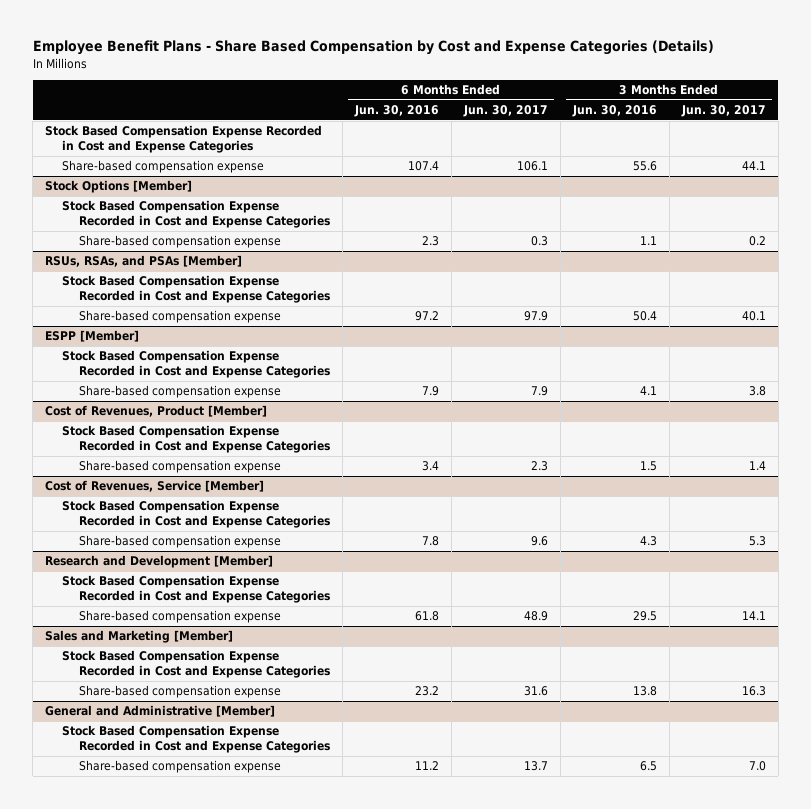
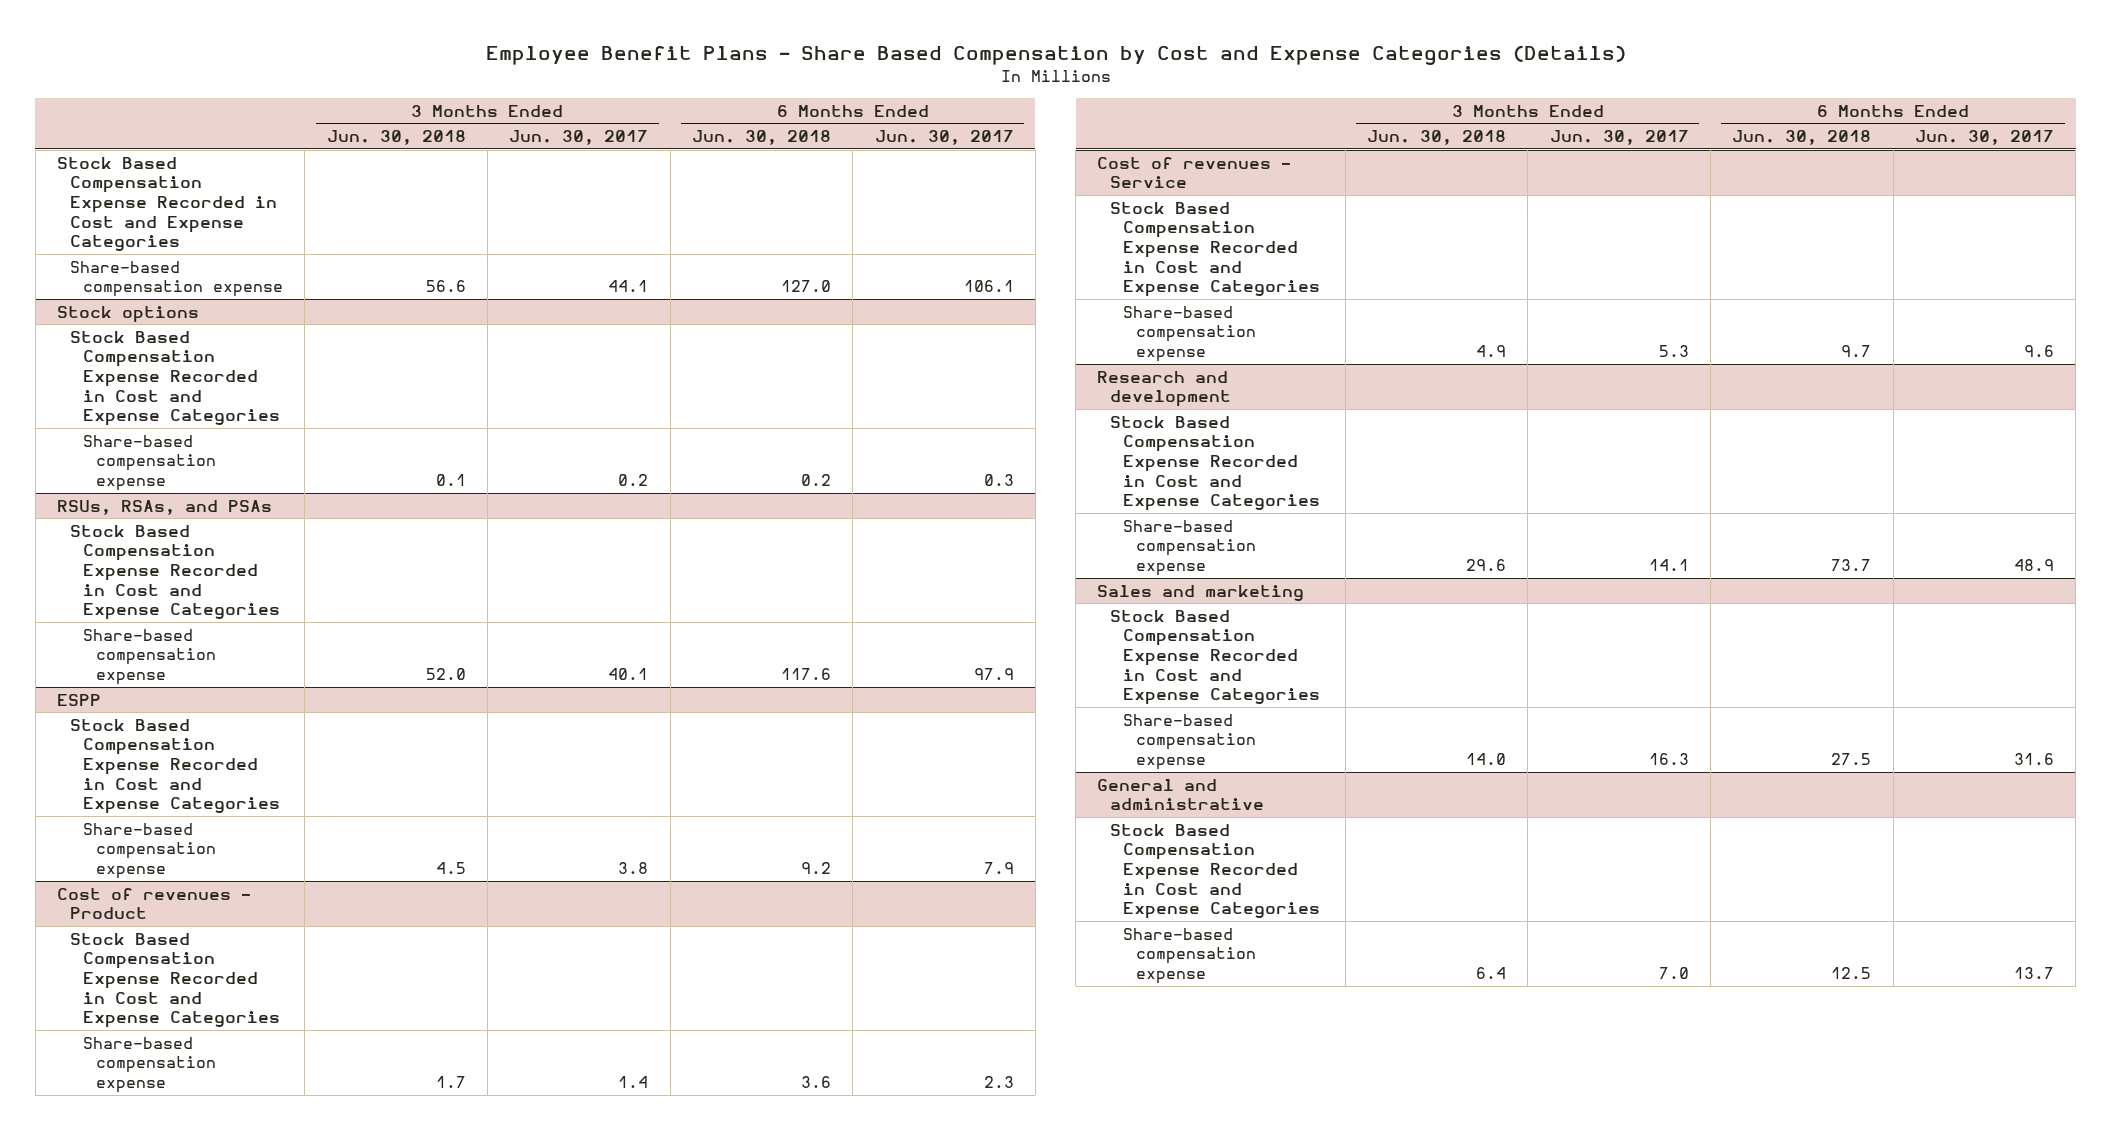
- | 6 Months Ended Jun. 30, 2016 | 6 Months Ended Jun. 30, 2017 | 3 Months Ended Jun. 30, 2016 | 3 Months Ended Jun. 30, 2017
+ | 3 Months Ended Jun. 30, 2018 | 3 Months Ended Jun. 30, 2017 | 6 Months Ended Jun. 30, 2018 | 6 Months Ended Jun. 30, 2017
- Stock Options [Member]
+ Stock options
- RSUs, RSAs, and PSAs [Member]
+ RSUs, RSAs, and PSAs
- ESPP [Member]
+ ESPP
- Cost of Revenues, Product [Member]
+ Cost of revenues - Product
- Cost of Revenues, Service [Member]
+ Cost of revenues - Service
- Research and Development [Member]
+ Research and development
- Sales and Marketing [Member]
+ Sales and marketing
- General and Administrative [Member]
+ General and administrative

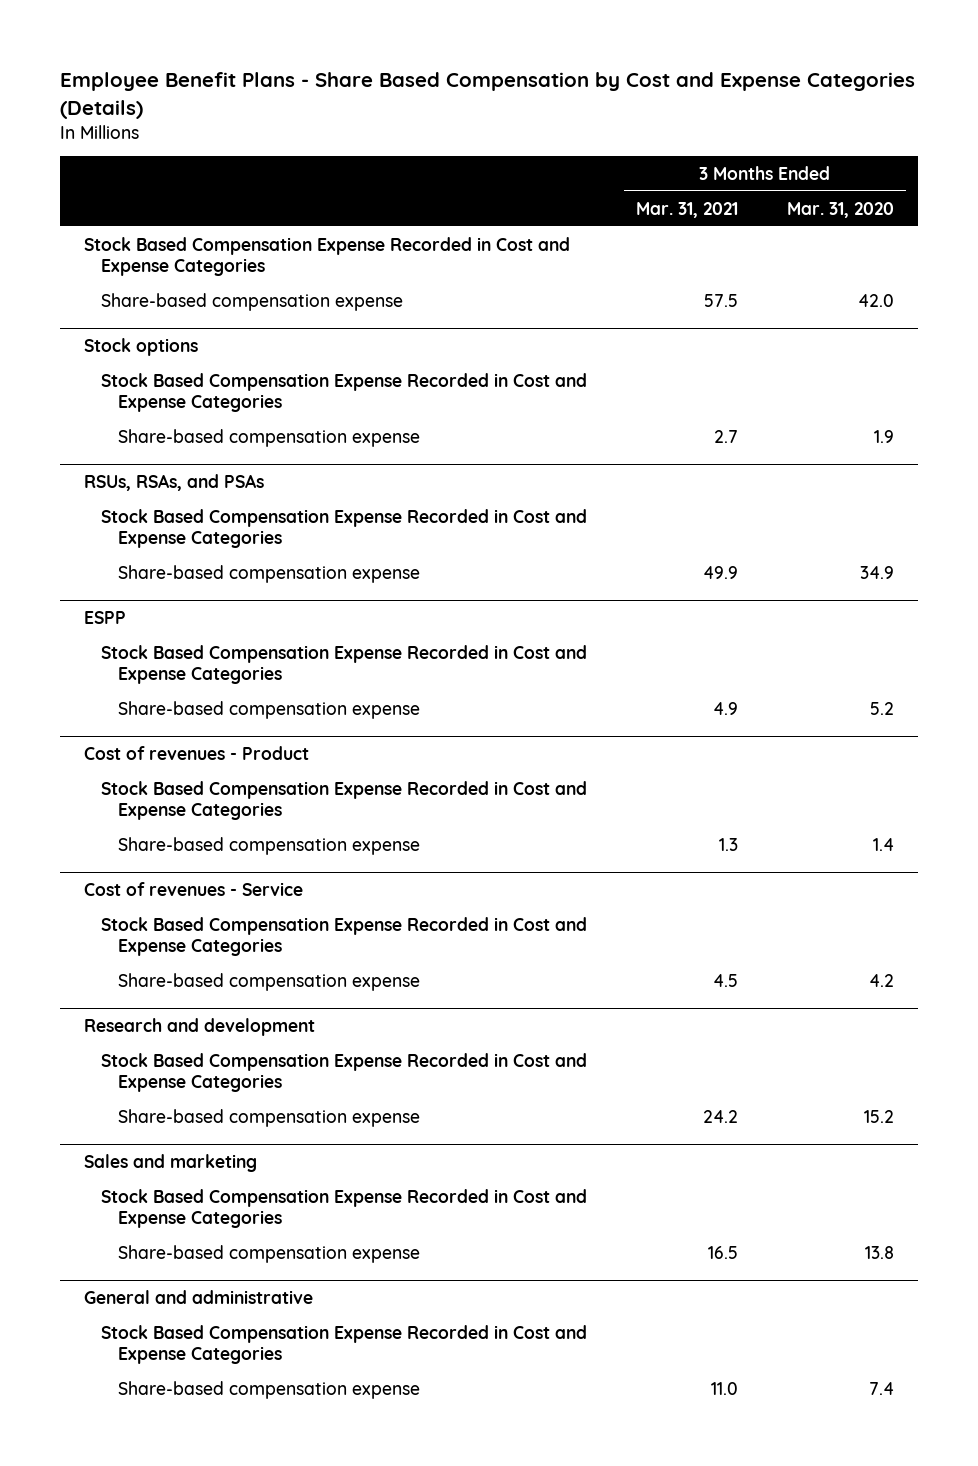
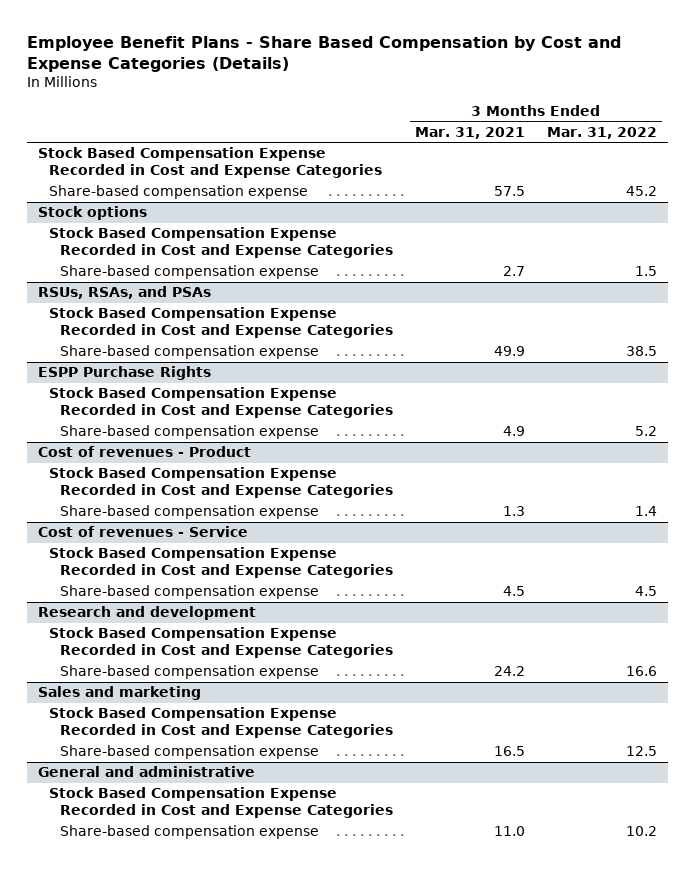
- | 3 Months Ended Mar. 31, 2021 | 3 Months Ended Mar. 31, 2020
+ | 3 Months Ended Mar. 31, 2021 | 3 Months Ended Mar. 31, 2022
- ESPP
+ ESPP Purchase Rights

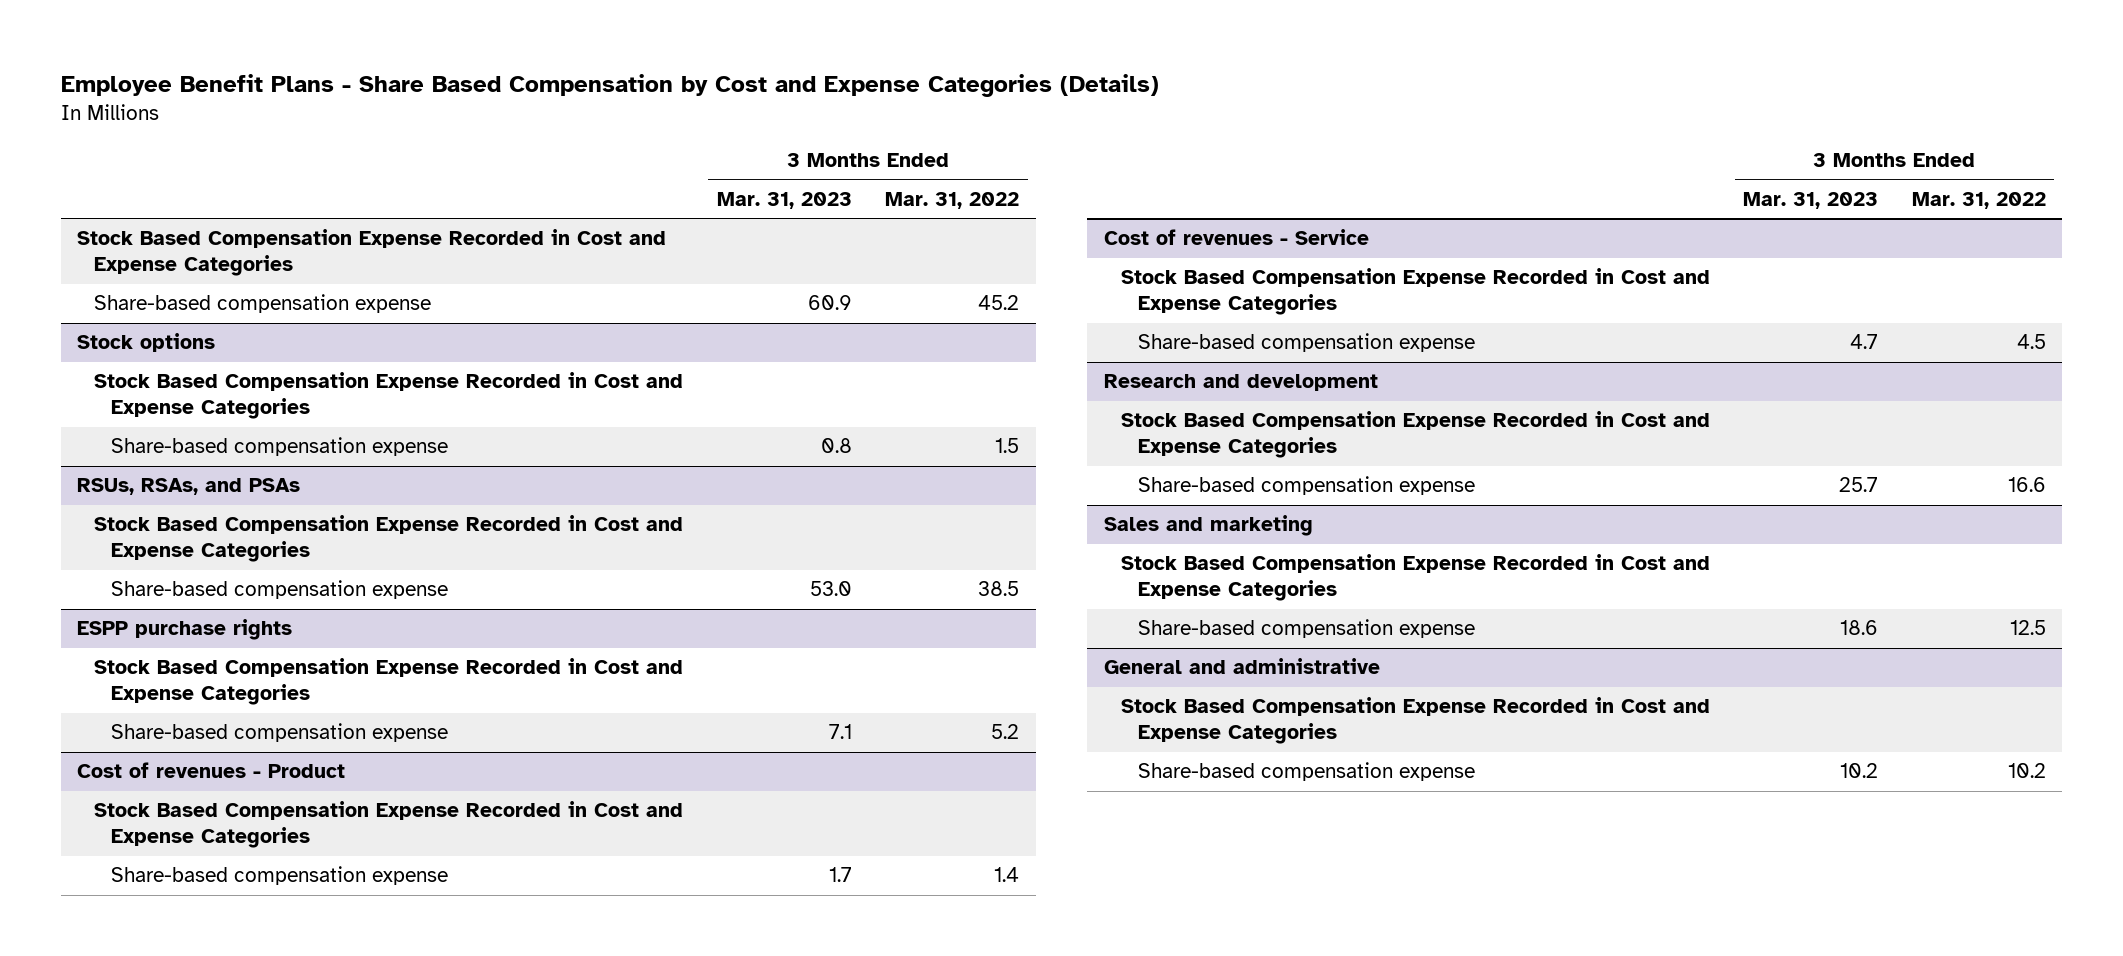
- | 3 Months Ended Mar. 31, 2021 | 3 Months Ended Mar. 31, 2022
+ | 3 Months Ended Mar. 31, 2023 | 3 Months Ended Mar. 31, 2022
- ESPP Purchase Rights
+ ESPP purchase rights

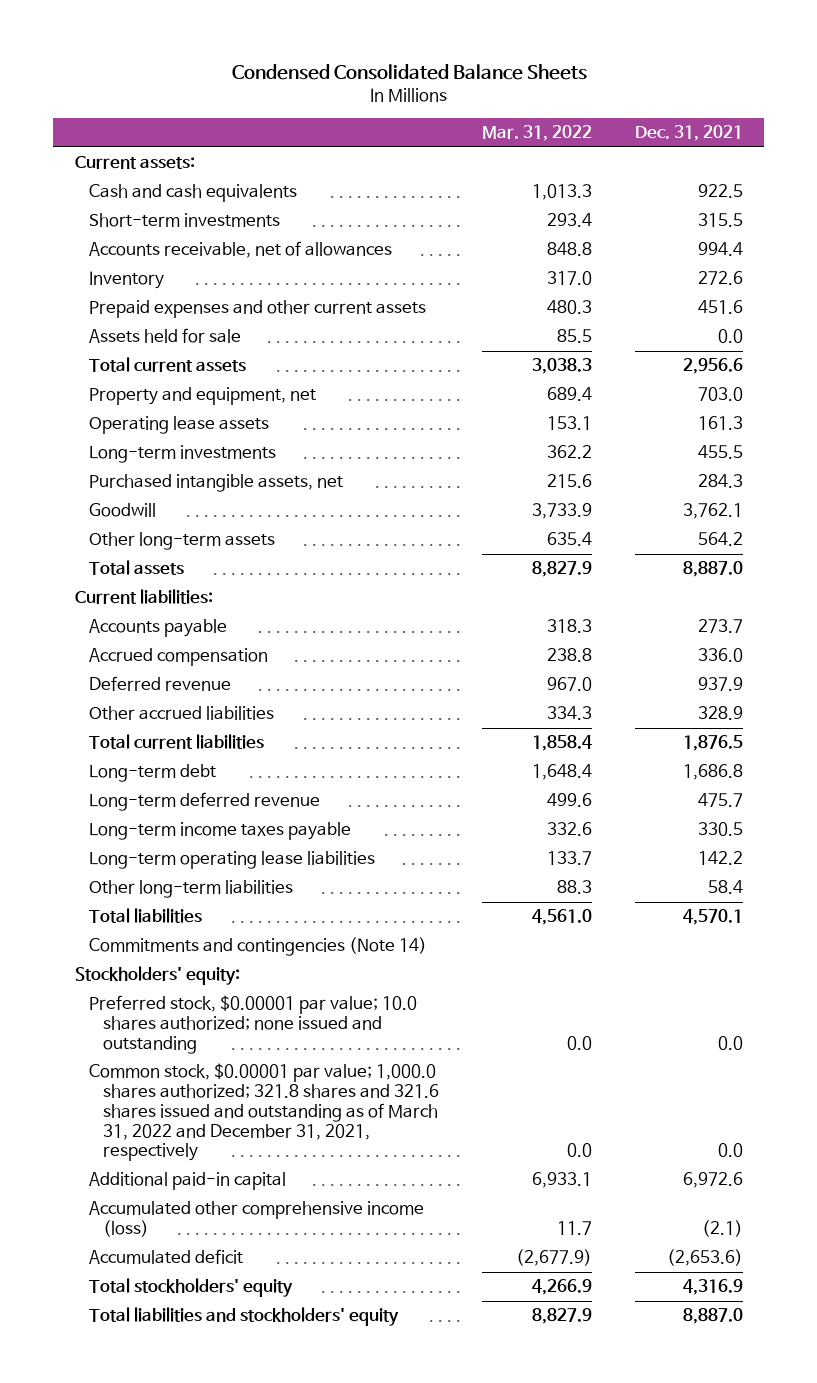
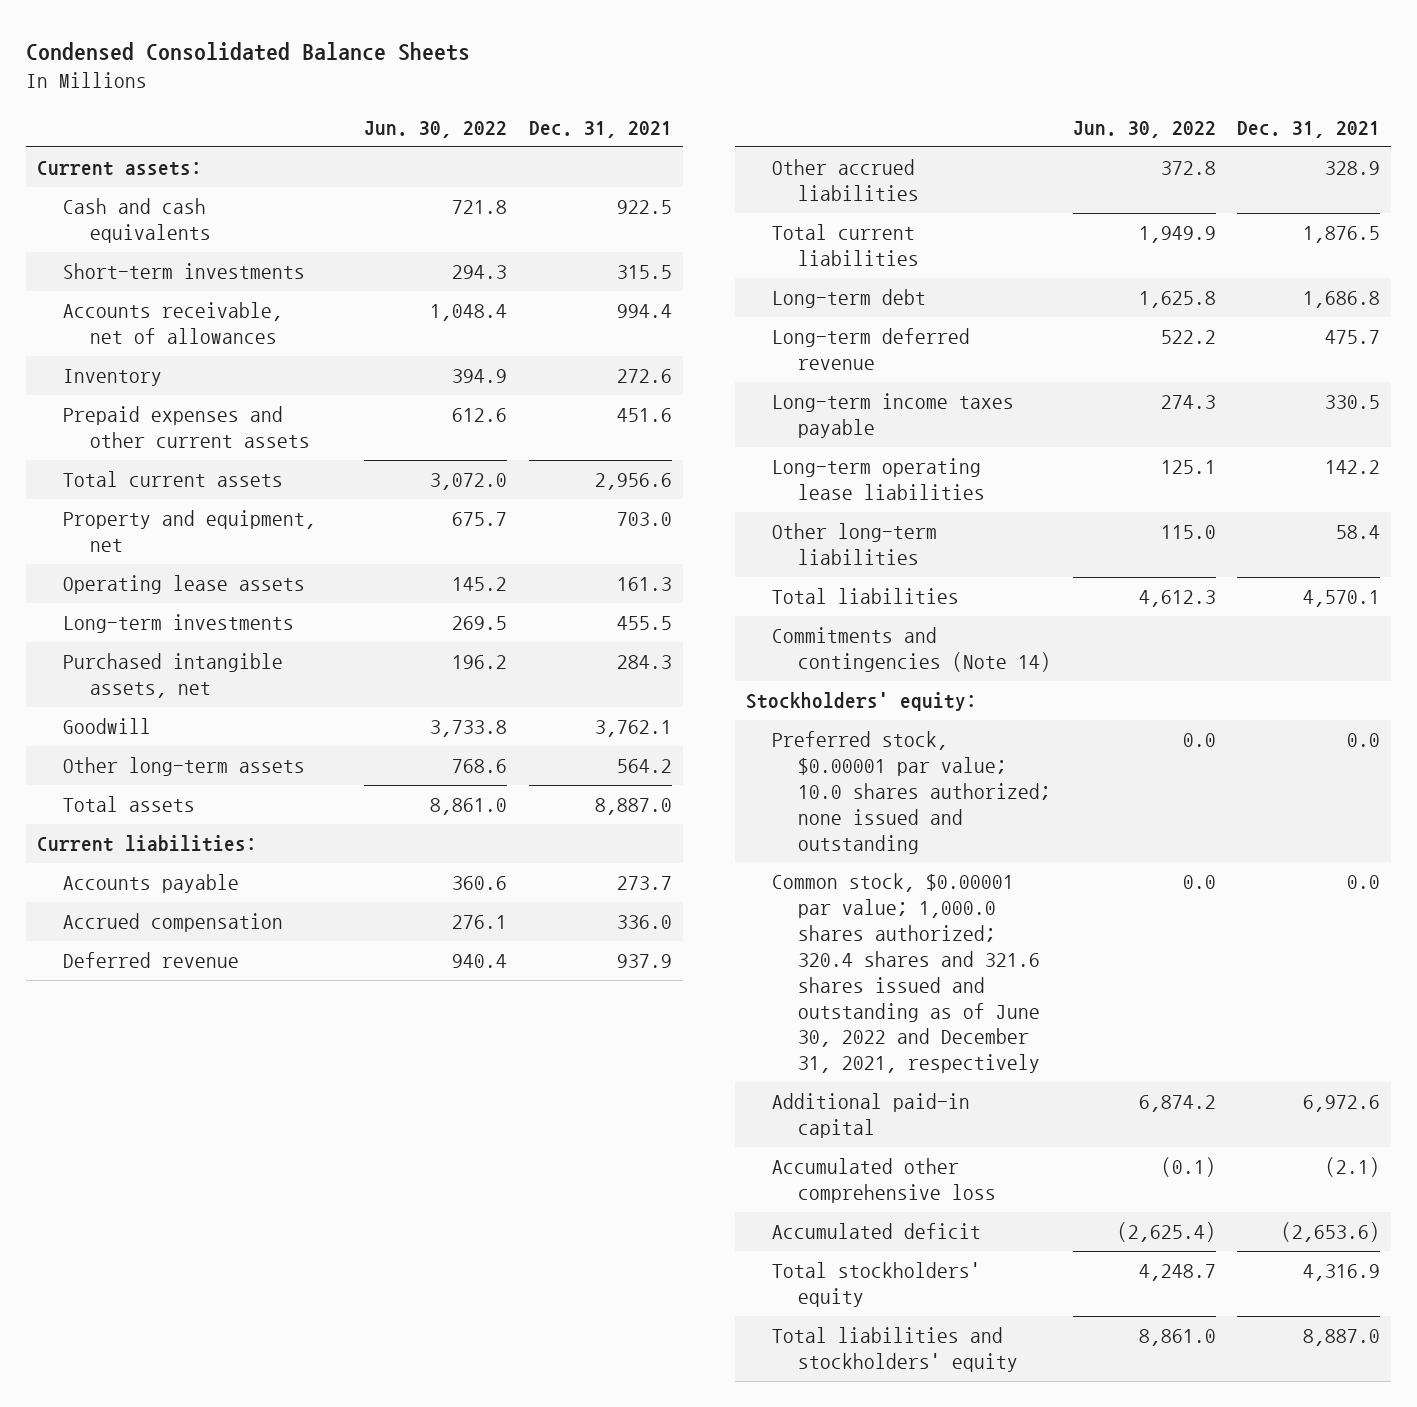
- | Mar. 31, 2022 | Dec. 31, 2021
+ | Jun. 30, 2022 | Dec. 31, 2021
- Assets held for sale | 85.5 | 0.0
- Common stock, $0.00001 par value; 1,000.0 shares authorized; 321.8 shares and 321.6 shares issued and outstanding as of March 31, 2022 and December 31, 2021, respectively | 0.0 | 0.0
+ Common stock, $0.00001 par value; 1,000.0 shares authorized; 320.4 shares and 321.6 shares issued and outstanding as of June 30, 2022 and December 31, 2021, respectively | 0.0 | 0.0
- Accumulated other comprehensive income (loss) | 11.7 | (2.1)
+ Accumulated other comprehensive loss | (0.1) | (2.1)

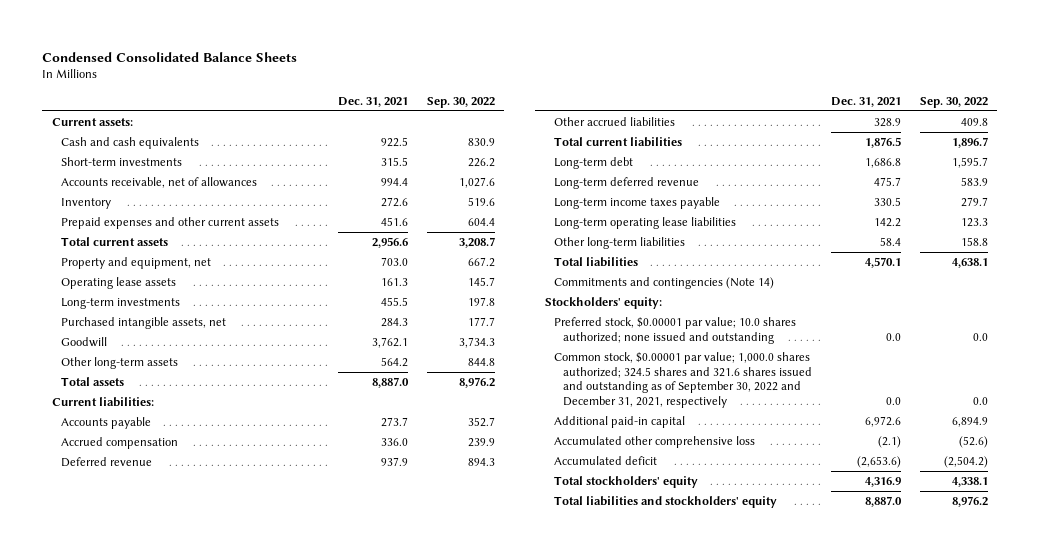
- | Jun. 30, 2022 | Dec. 31, 2021
+ | Dec. 31, 2021 | Sep. 30, 2022
- Common stock, $0.00001 par value; 1,000.0 shares authorized; 320.4 shares and 321.6 shares issued and outstanding as of June 30, 2022 and December 31, 2021, respectively | 0.0 | 0.0
+ Common stock, $0.00001 par value; 1,000.0 shares authorized; 324.5 shares and 321.6 shares issued and outstanding as of September 30, 2022 and December 31, 2021, respectively | 0.0 | 0.0

